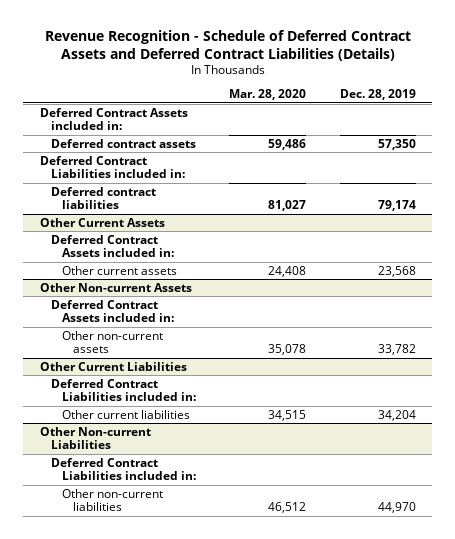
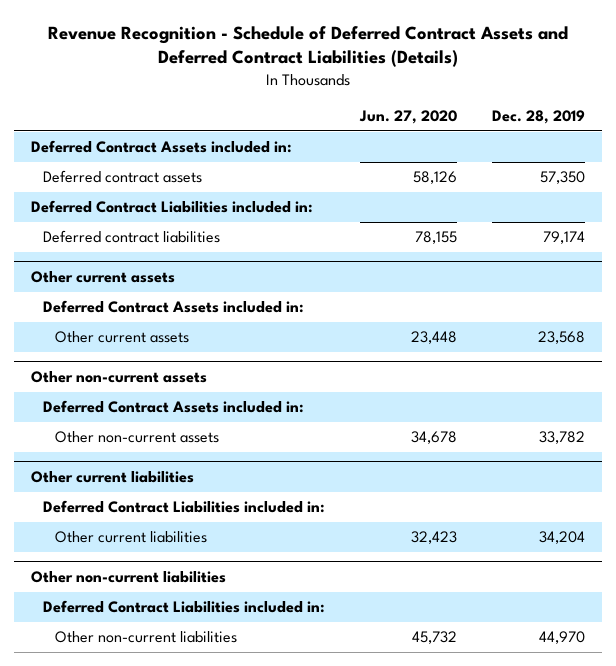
- | Mar. 28, 2020 | Dec. 28, 2019
+ | Jun. 27, 2020 | Dec. 28, 2019
- Other Current Assets
+ Other current assets
- Other Non-current Assets
+ Other non-current assets
- Other Current Liabilities
+ Other current liabilities
- Other Non-current Liabilities
+ Other non-current liabilities

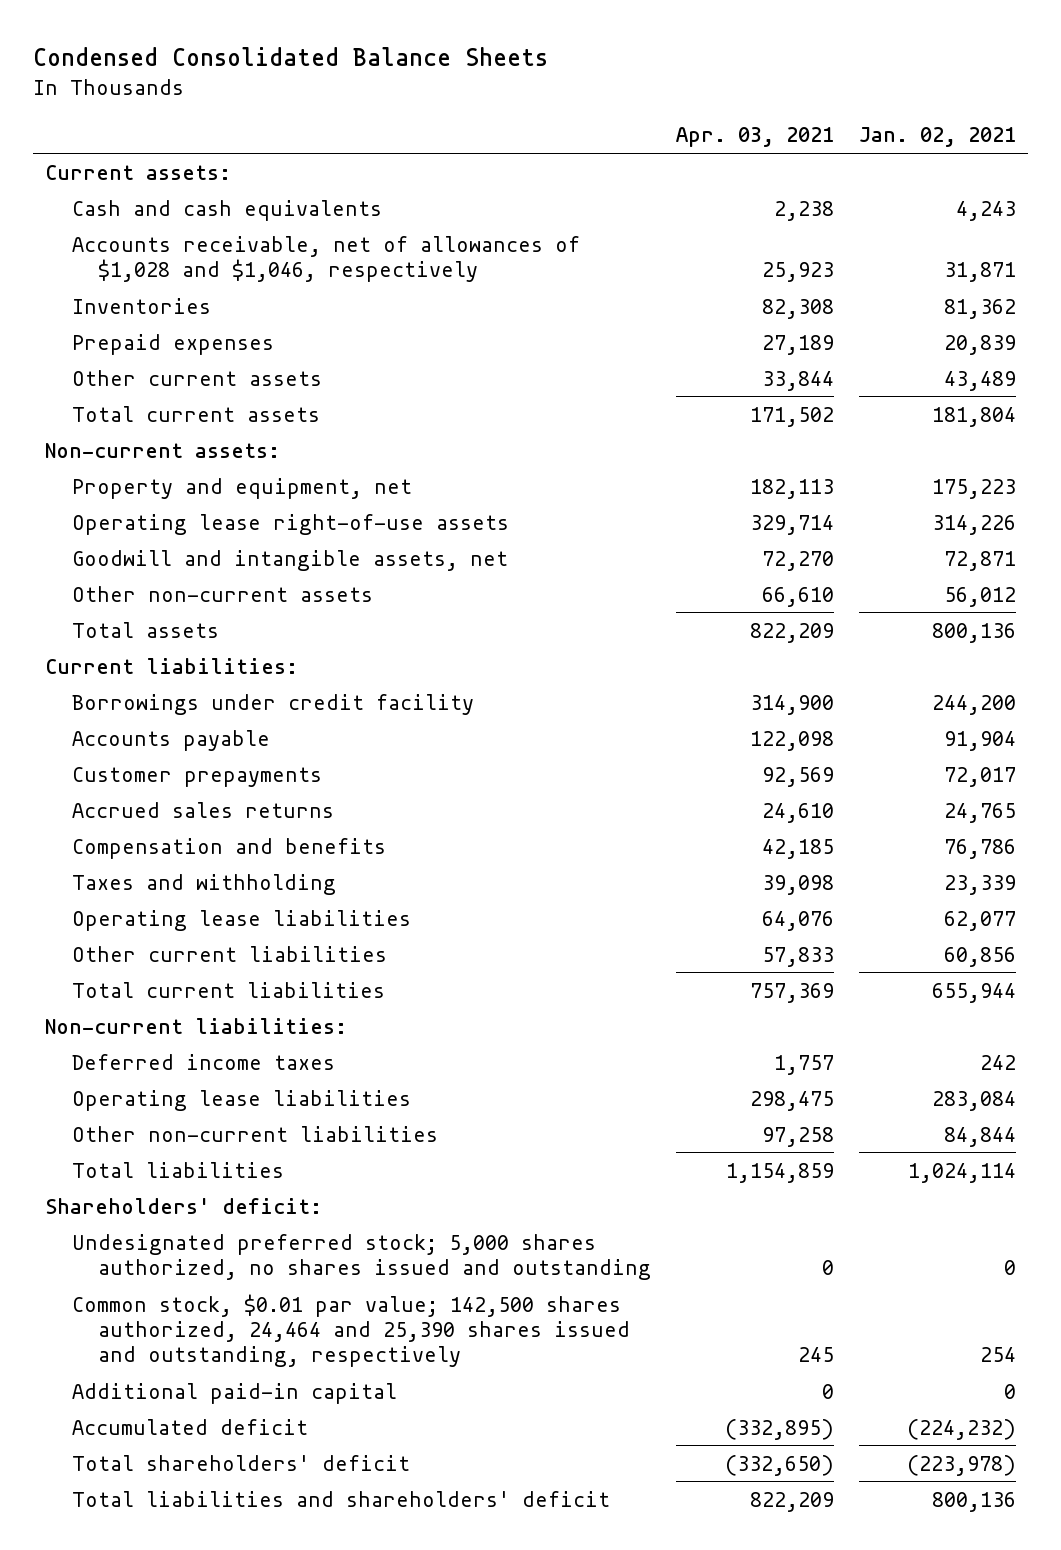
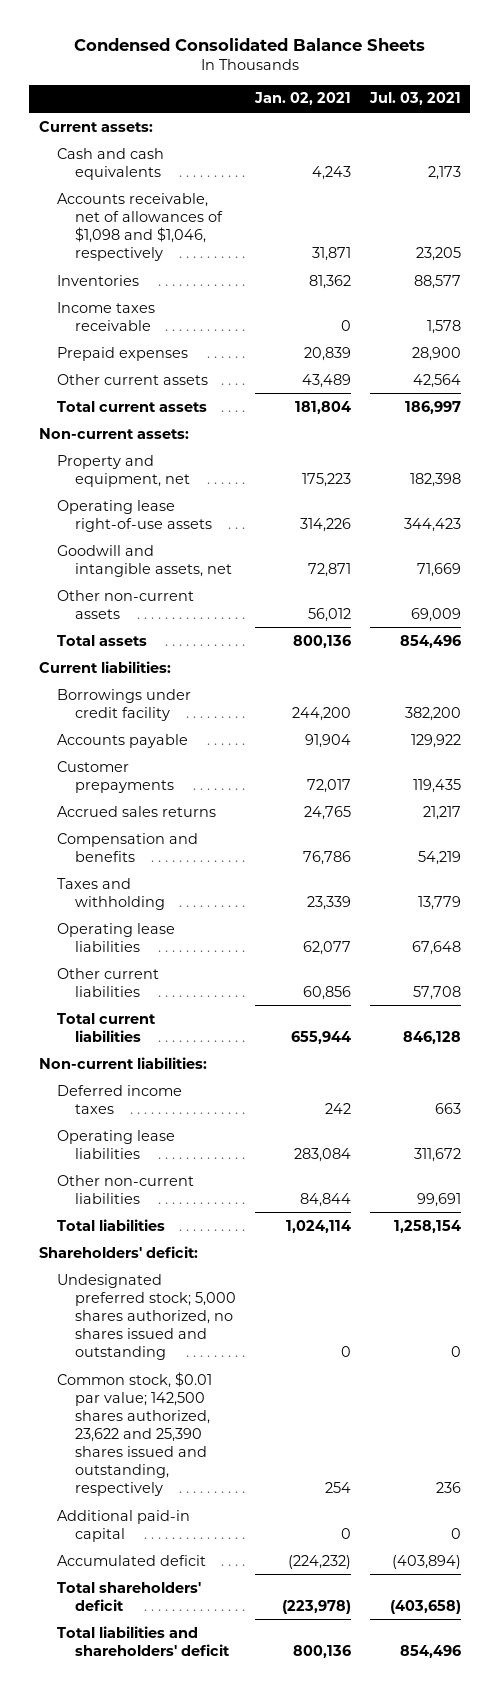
- | Apr. 03, 2021 | Jan. 02, 2021
+ | Jan. 02, 2021 | Jul. 03, 2021
- Accounts receivable, net of allowances of $1,028 and $1,046, respectively | 25,923 | 31,871
+ Accounts receivable, net of allowances of $1,098 and $1,046, respectively | 31,871 | 23,205
+ Income taxes receivable | 0 | 1,578
- Common stock, $0.01 par value; 142,500 shares authorized, 24,464 and 25,390 shares issued and outstanding, respectively | 245 | 254
+ Common stock, $0.01 par value; 142,500 shares authorized, 23,622 and 25,390 shares issued and outstanding, respectively | 254 | 236

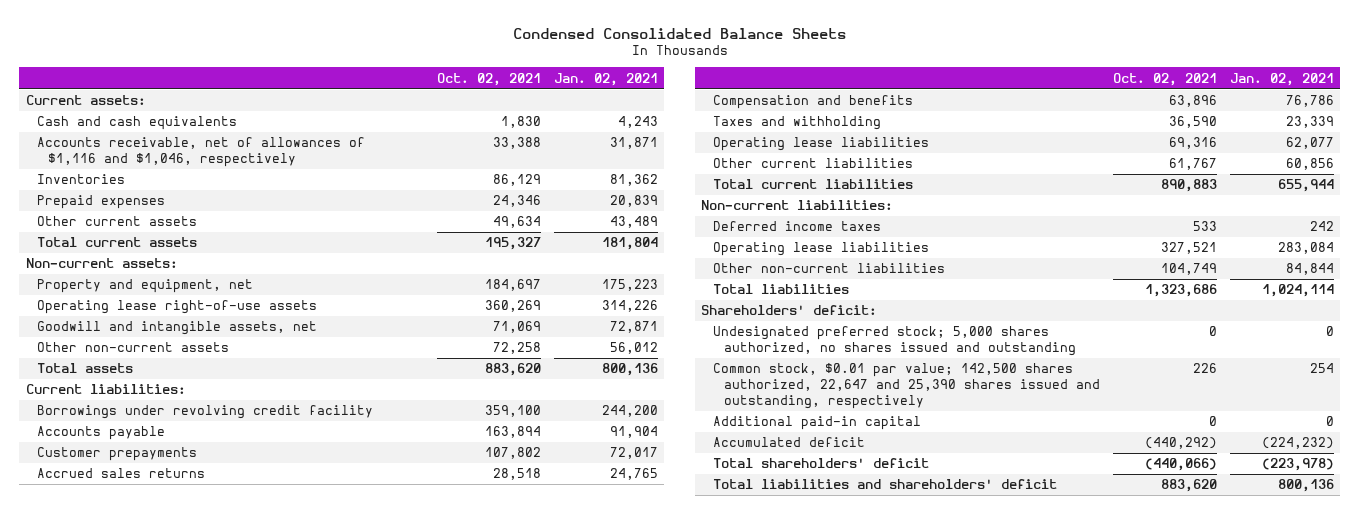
- | Jan. 02, 2021 | Jul. 03, 2021
+ | Oct. 02, 2021 | Jan. 02, 2021
- Accounts receivable, net of allowances of $1,098 and $1,046, respectively | 31,871 | 23,205
+ Accounts receivable, net of allowances of $1,116 and $1,046, respectively | 33,388 | 31,871
- Income taxes receivable | 0 | 1,578
- Borrowings under credit facility | 244,200 | 382,200
+ Borrowings under revolving credit facility | 359,100 | 244,200
- Common stock, $0.01 par value; 142,500 shares authorized, 23,622 and 25,390 shares issued and outstanding, respectively | 254 | 236
+ Common stock, $0.01 par value; 142,500 shares authorized, 22,647 and 25,390 shares issued and outstanding, respectively | 226 | 254

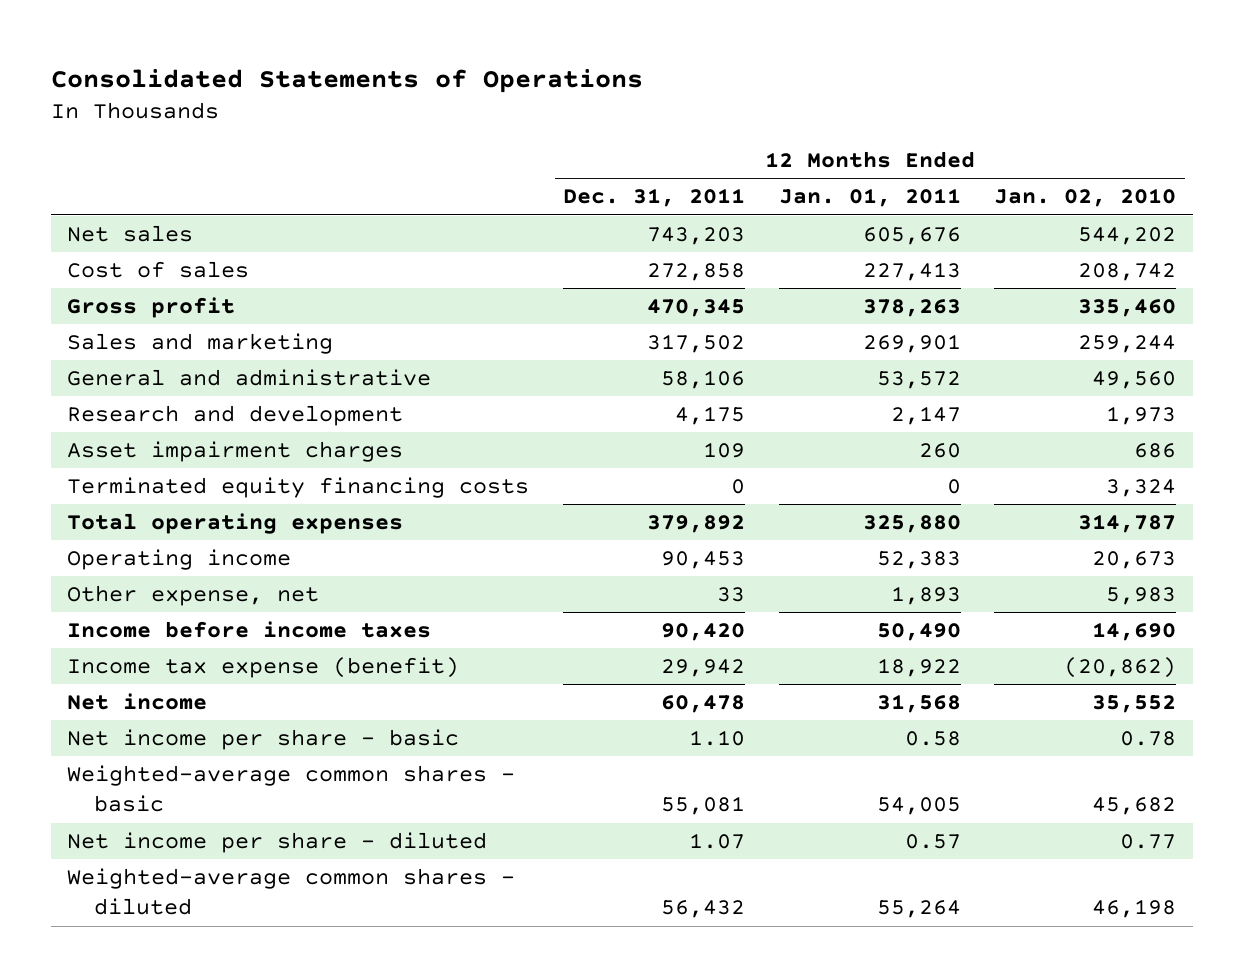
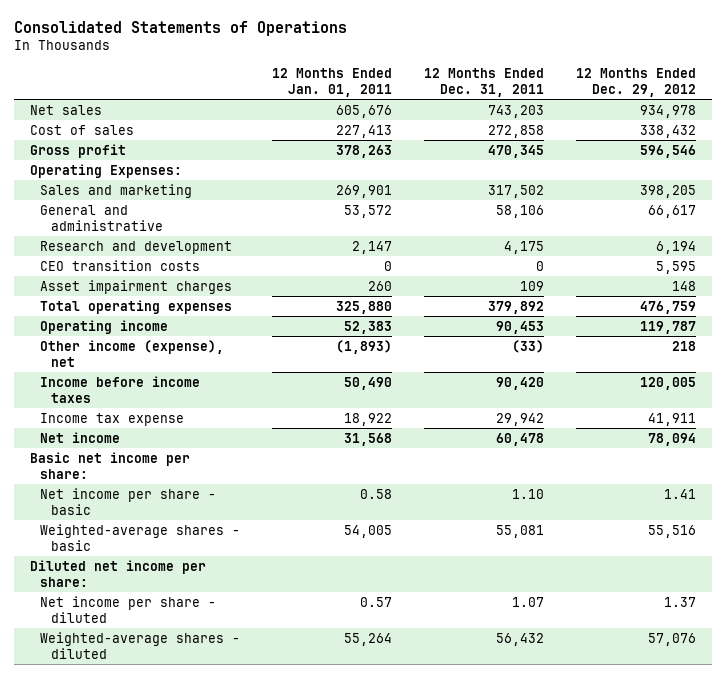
- | 12 Months Ended Dec. 31, 2011 | 12 Months Ended Jan. 01, 2011 | 12 Months Ended Jan. 02, 2010
+ | 12 Months Ended Jan. 01, 2011 | 12 Months Ended Dec. 31, 2011 | 12 Months Ended Dec. 29, 2012
+ Operating Expenses:
+ CEO transition costs | 0 | 0 | 5,595
- Terminated equity financing costs | 0 | 0 | 3,324
- Other expense, net | 33 | 1,893 | 5,983
+ Other income (expense), net | (1,893) | (33) | 218
- Income tax expense (benefit) | 29,942 | 18,922 | (20,862)
+ Income tax expense | 18,922 | 29,942 | 41,911
+ Basic net income per share:
- Weighted-average common shares - basic | 55,081 | 54,005 | 45,682
+ Weighted-average shares - basic | 54,005 | 55,081 | 55,516
+ Diluted net income per share:
- Weighted-average common shares - diluted | 56,432 | 55,264 | 46,198
+ Weighted-average shares - diluted | 55,264 | 56,432 | 57,076

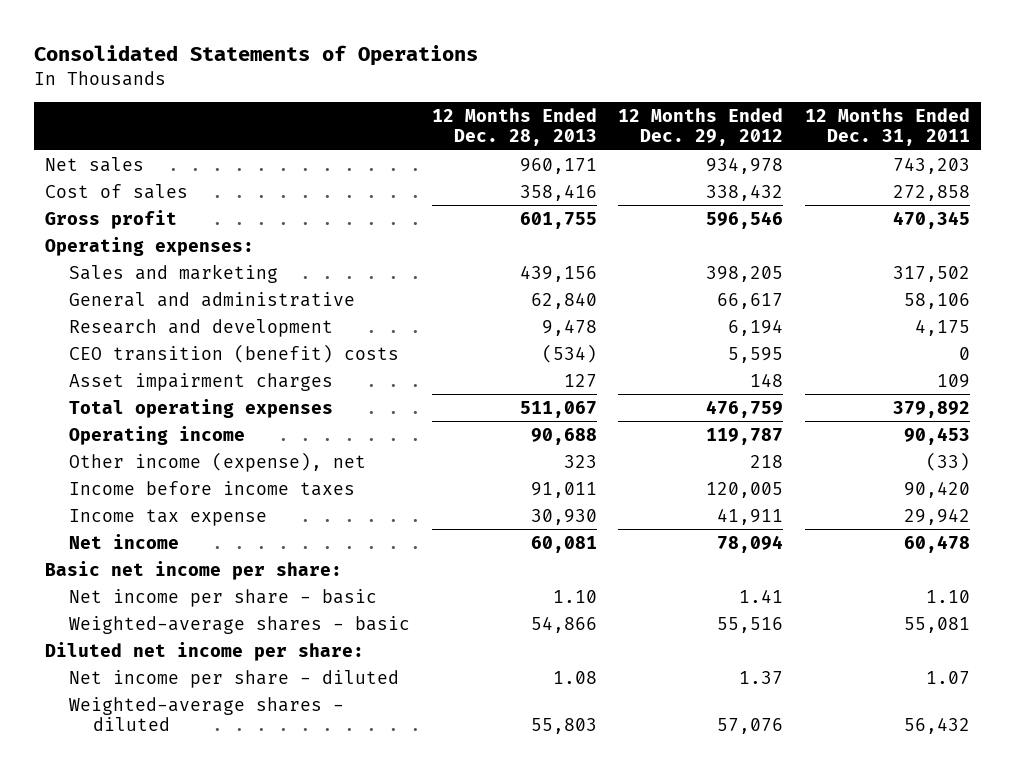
- | 12 Months Ended Jan. 01, 2011 | 12 Months Ended Dec. 31, 2011 | 12 Months Ended Dec. 29, 2012
+ | 12 Months Ended Dec. 28, 2013 | 12 Months Ended Dec. 29, 2012 | 12 Months Ended Dec. 31, 2011
- Operating Expenses:
+ Operating expenses:
- CEO transition costs | 0 | 0 | 5,595
+ CEO transition (benefit) costs | (534) | 5,595 | 0

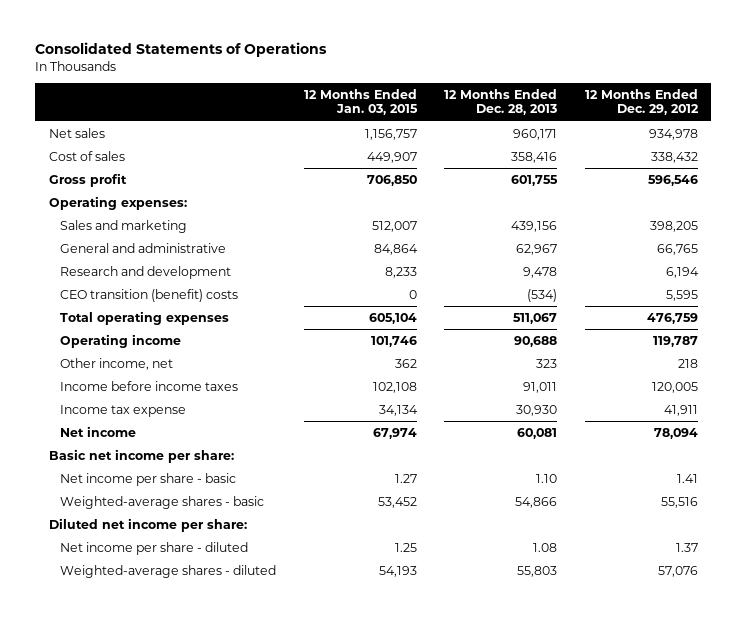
- | 12 Months Ended Dec. 28, 2013 | 12 Months Ended Dec. 29, 2012 | 12 Months Ended Dec. 31, 2011
+ | 12 Months Ended Jan. 03, 2015 | 12 Months Ended Dec. 28, 2013 | 12 Months Ended Dec. 29, 2012
- General and administrative | 62,840 | 66,617 | 58,106
+ General and administrative | 84,864 | 62,967 | 66,765
- Asset impairment charges | 127 | 148 | 109
- Other income (expense), net | 323 | 218 | (33)
+ Other income, net | 362 | 323 | 218

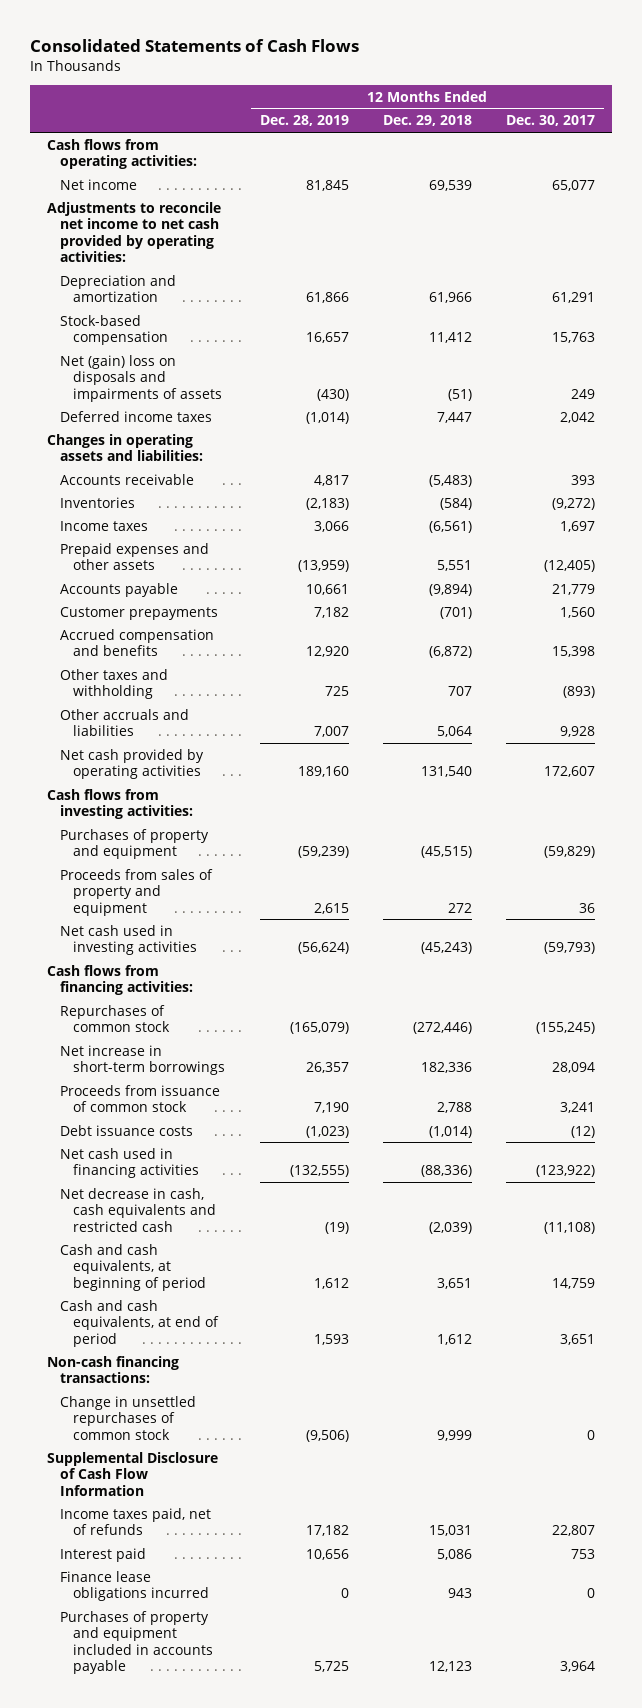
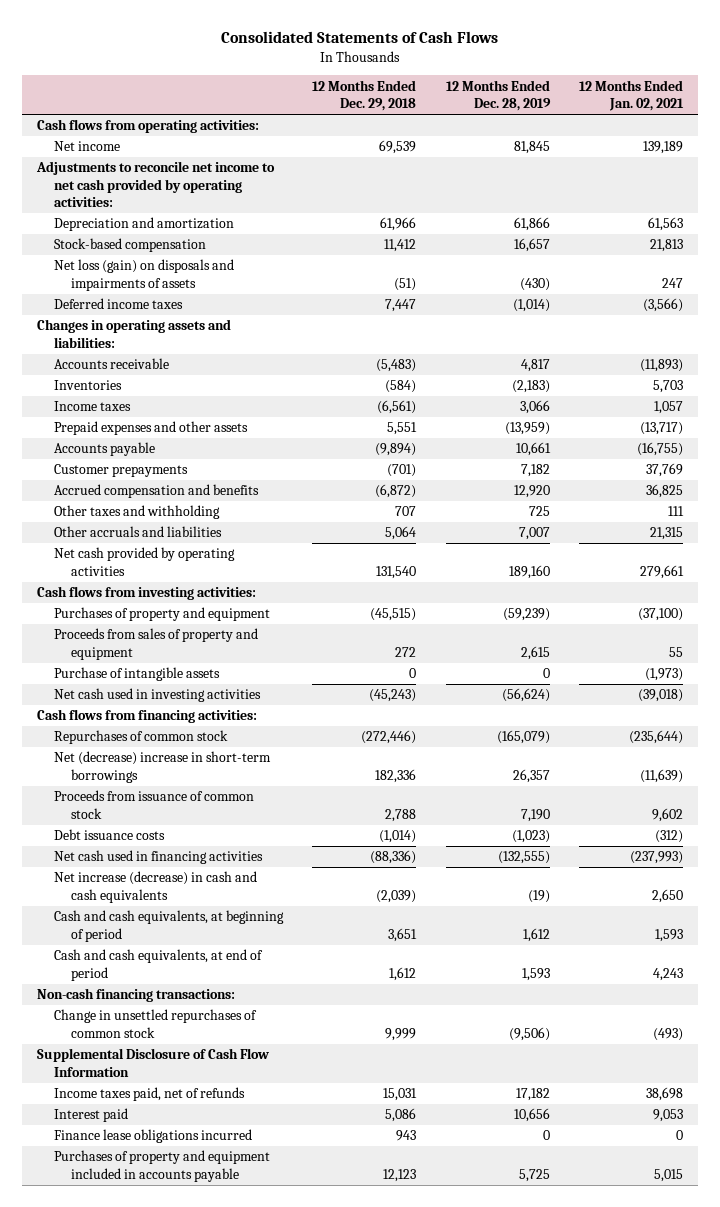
- | 12 Months Ended Dec. 28, 2019 | 12 Months Ended Dec. 29, 2018 | 12 Months Ended Dec. 30, 2017
+ | 12 Months Ended Dec. 29, 2018 | 12 Months Ended Dec. 28, 2019 | 12 Months Ended Jan. 02, 2021
- Net (gain) loss on disposals and impairments of assets | (430) | (51) | 249
+ Net loss (gain) on disposals and impairments of assets | (51) | (430) | 247
+ Purchase of intangible assets | 0 | 0 | (1,973)
- Net increase in short-term borrowings | 26,357 | 182,336 | 28,094
+ Net (decrease) increase in short-term borrowings | 182,336 | 26,357 | (11,639)
- Net decrease in cash, cash equivalents and restricted cash | (19) | (2,039) | (11,108)
+ Net increase (decrease) in cash and cash equivalents | (2,039) | (19) | 2,650

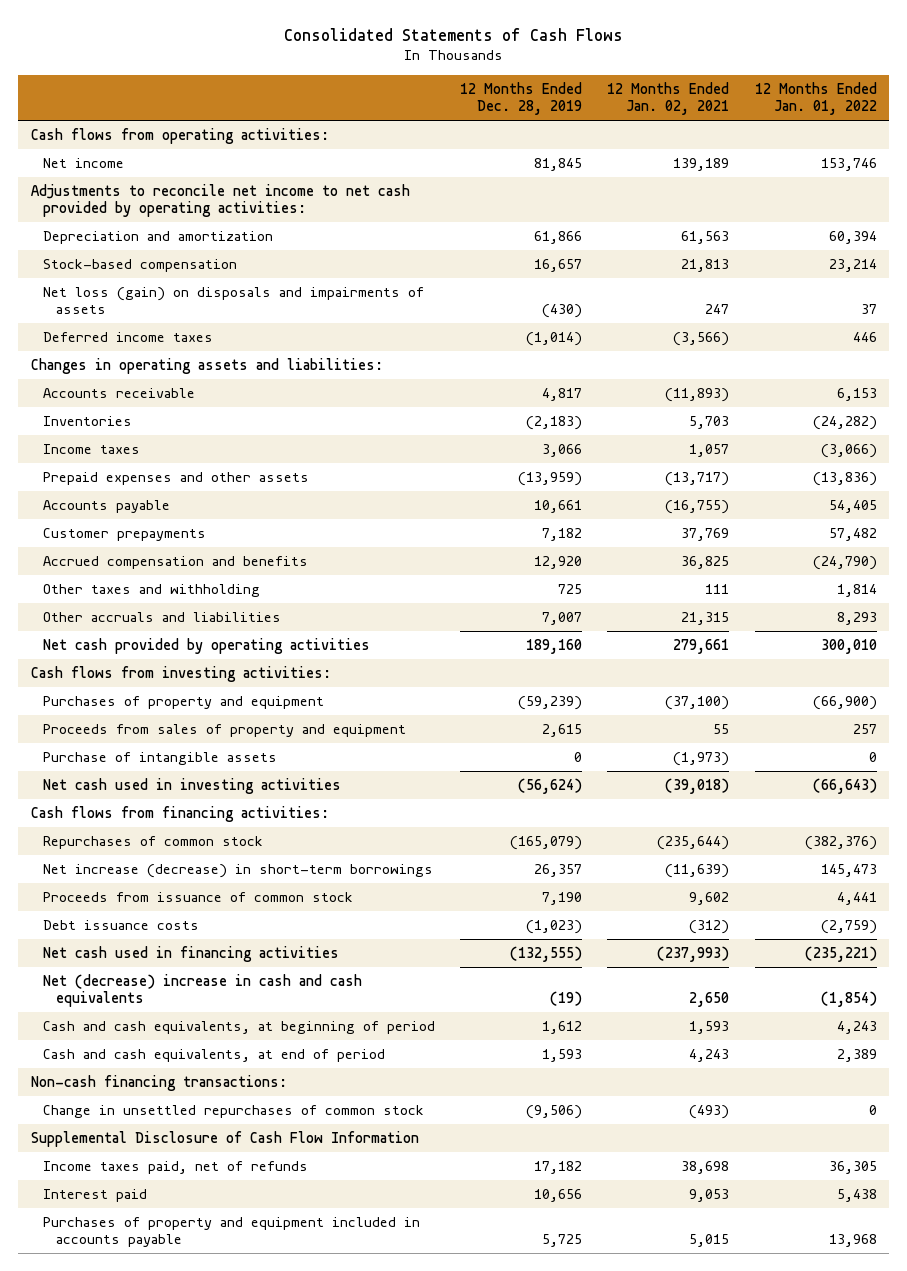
- | 12 Months Ended Dec. 29, 2018 | 12 Months Ended Dec. 28, 2019 | 12 Months Ended Jan. 02, 2021
+ | 12 Months Ended Dec. 28, 2019 | 12 Months Ended Jan. 02, 2021 | 12 Months Ended Jan. 01, 2022
- Net (decrease) increase in short-term borrowings | 182,336 | 26,357 | (11,639)
+ Net increase (decrease) in short-term borrowings | 26,357 | (11,639) | 145,473
- Net increase (decrease) in cash and cash equivalents | (2,039) | (19) | 2,650
+ Net (decrease) increase in cash and cash equivalents | (19) | 2,650 | (1,854)
- Finance lease obligations incurred | 943 | 0 | 0

